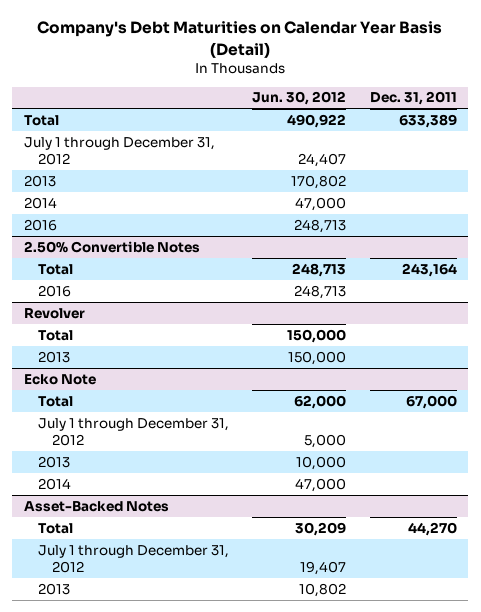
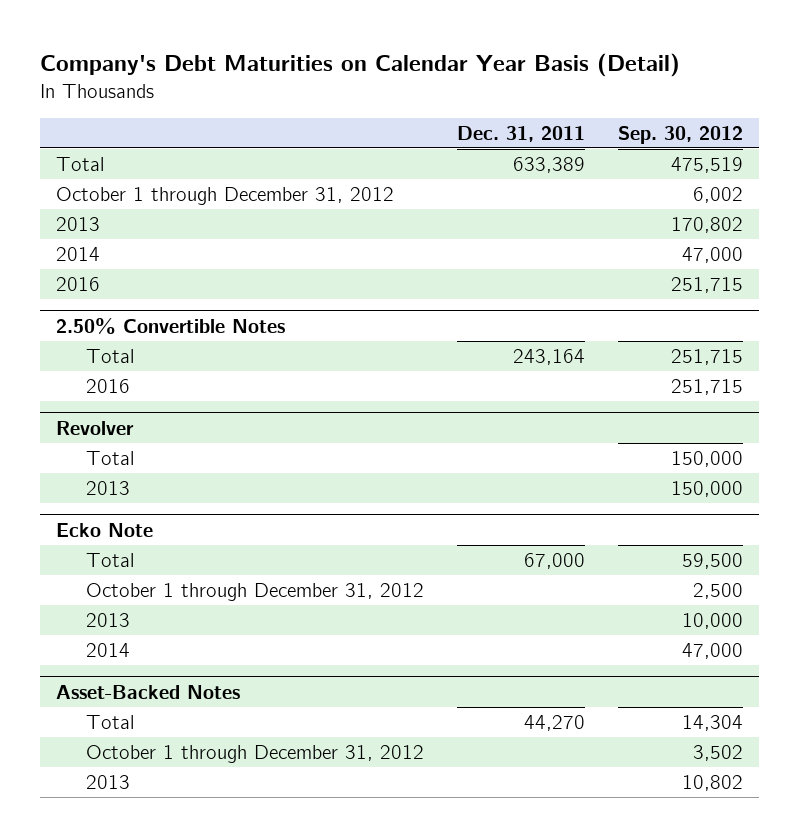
- | Jun. 30, 2012 | Dec. 31, 2011
+ | Dec. 31, 2011 | Sep. 30, 2012
- July 1 through December 31, 2012 | 24,407 |
+ October 1 through December 31, 2012 | | 6,002
@ Ecko Note
- July 1 through December 31, 2012 | 5,000 |
+ October 1 through December 31, 2012 | | 2,500
@ Asset-Backed Notes
- July 1 through December 31, 2012 | 19,407 |
+ October 1 through December 31, 2012 | | 3,502

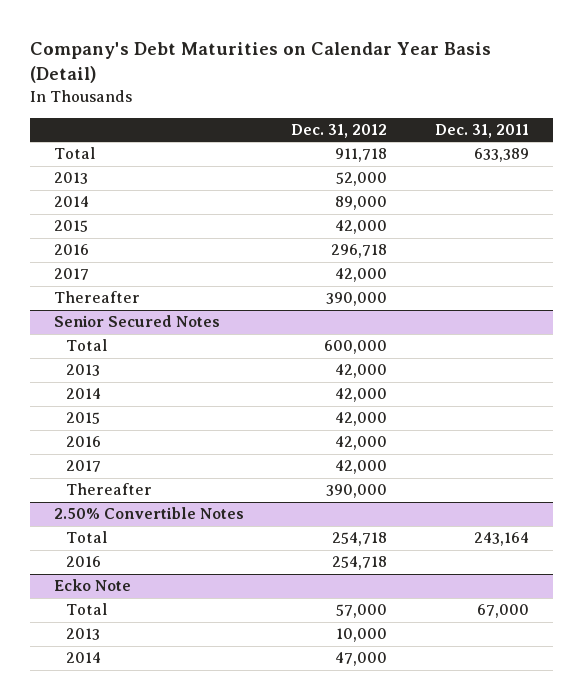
- | Dec. 31, 2011 | Sep. 30, 2012
+ | Dec. 31, 2012 | Dec. 31, 2011
- October 1 through December 31, 2012 | | 6,002
+ 2015 | 42,000 |
+ 2017 | 42,000 |
+ Thereafter | 390,000 |
+ Senior Secured Notes
+ Total | 600,000 |
+ 2013 | 42,000 |
+ 2014 | 42,000 |
+ 2015 | 42,000 |
+ 2016 | 42,000 |
+ 2017 | 42,000 |
+ Thereafter | 390,000 |
- Revolver
- Total | | 150,000
- 2013 | | 150,000
@ Ecko Note
- October 1 through December 31, 2012 | | 2,500
- Asset-Backed Notes
- Total | 44,270 | 14,304
- October 1 through December 31, 2012 | | 3,502
- 2013 | | 10,802

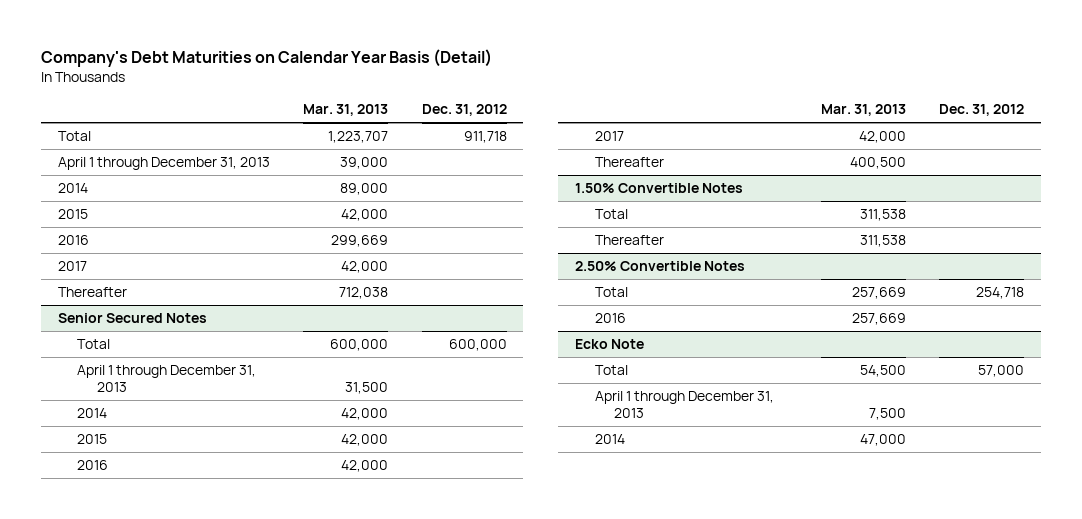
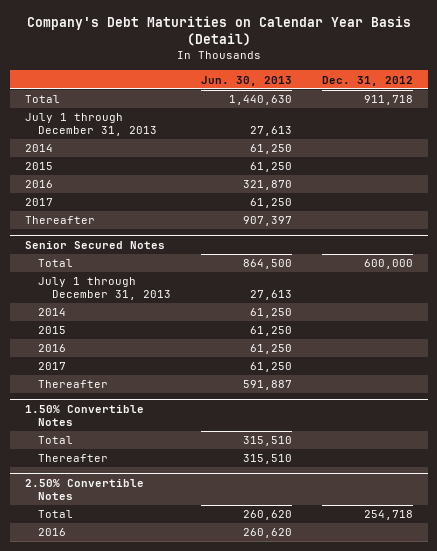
- | Mar. 31, 2013 | Dec. 31, 2012
+ | Jun. 30, 2013 | Dec. 31, 2012
- April 1 through December 31, 2013 | 39,000 |
+ July 1 through December 31, 2013 | 27,613 |
@ Senior Secured Notes
- April 1 through December 31, 2013 | 31,500 |
+ July 1 through December 31, 2013 | 27,613 |
- Ecko Note
- Total | 54,500 | 57,000
- April 1 through December 31, 2013 | 7,500 |
- 2014 | 47,000 |

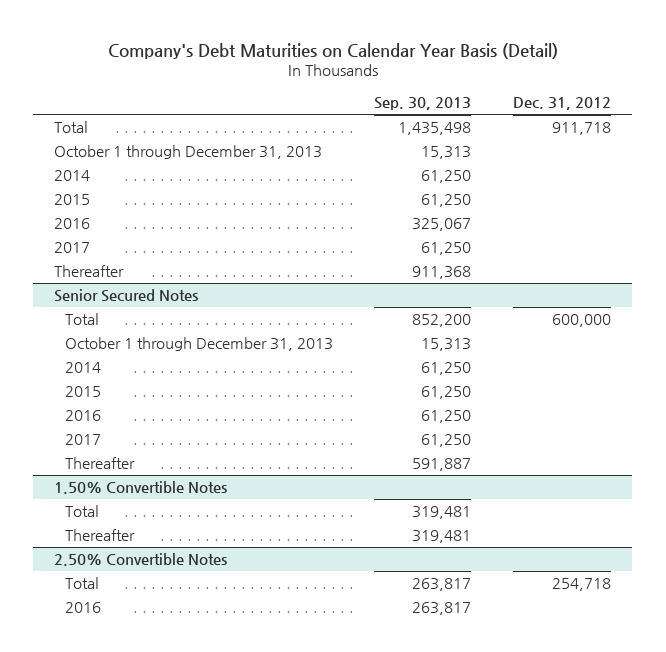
- | Jun. 30, 2013 | Dec. 31, 2012
+ | Sep. 30, 2013 | Dec. 31, 2012
- July 1 through December 31, 2013 | 27,613 |
+ October 1 through December 31, 2013 | 15,313 |
@ Senior Secured Notes
- July 1 through December 31, 2013 | 27,613 |
+ October 1 through December 31, 2013 | 15,313 |

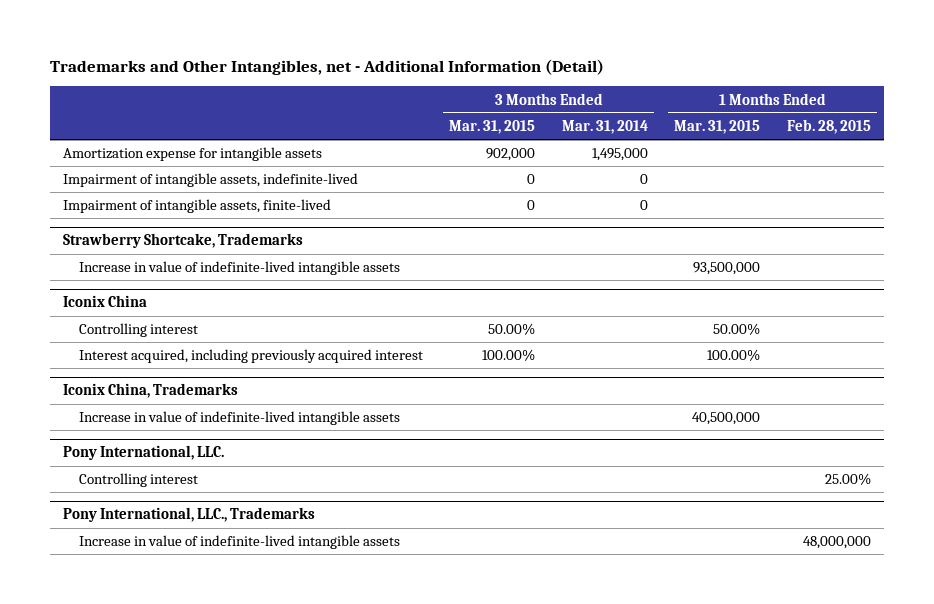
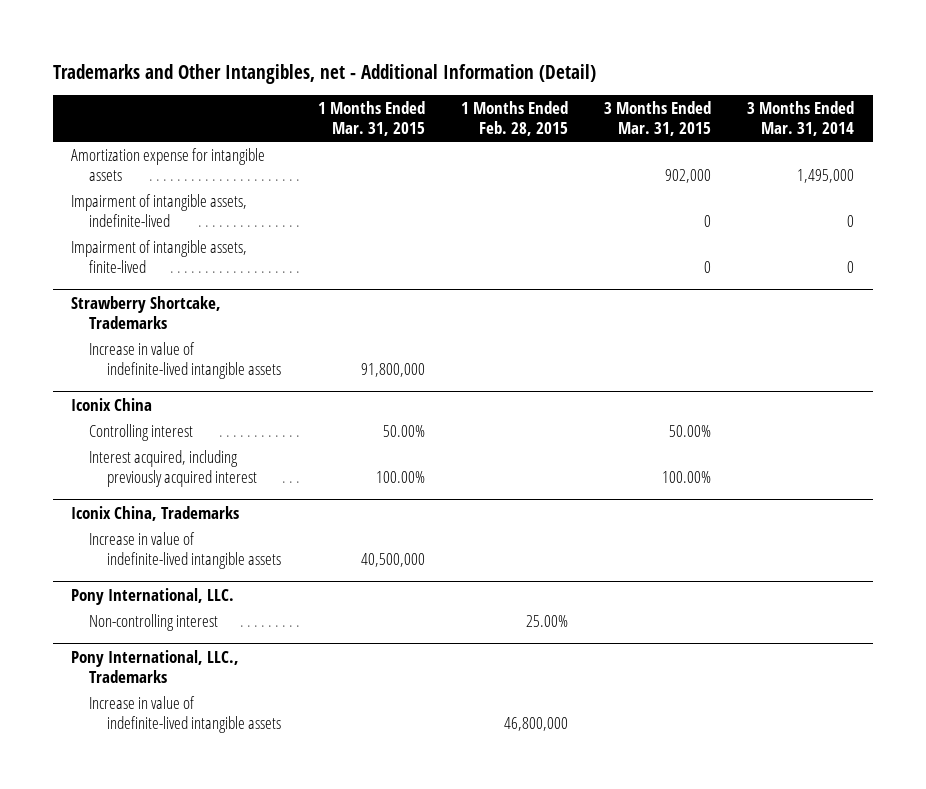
- | 3 Months Ended Mar. 31, 2015 | 3 Months Ended Mar. 31, 2014 | 1 Months Ended Mar. 31, 2015 | 1 Months Ended Feb. 28, 2015
+ | 1 Months Ended Mar. 31, 2015 | 1 Months Ended Feb. 28, 2015 | 3 Months Ended Mar. 31, 2015 | 3 Months Ended Mar. 31, 2014
@ Strawberry Shortcake, Trademarks
- Increase in value of indefinite-lived intangible assets | | | 93,500,000 |
+ Increase in value of indefinite-lived intangible assets | 91,800,000 | | |
@ Pony International, LLC.
- Controlling interest | | | | 25.00%
+ Non-controlling interest | | 25.00% | |
@ Pony International, LLC., Trademarks
- Increase in value of indefinite-lived intangible assets | | | | 48,000,000
+ Increase in value of indefinite-lived intangible assets | | 46,800,000 | |

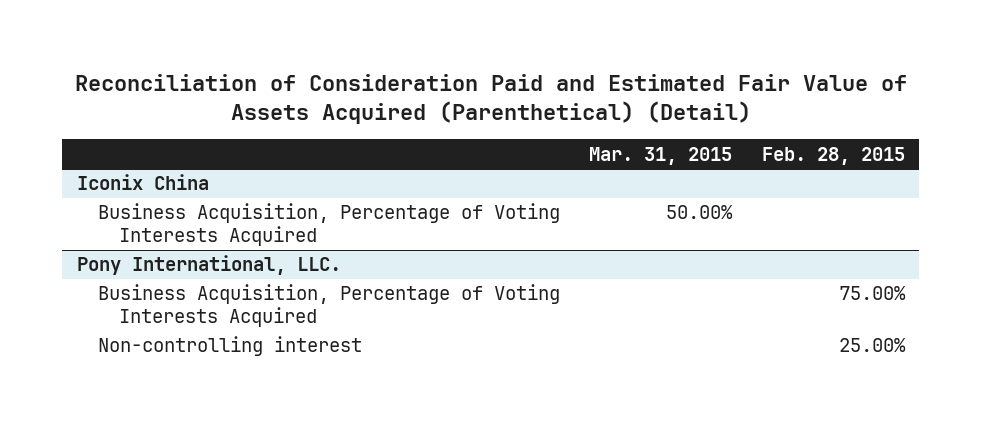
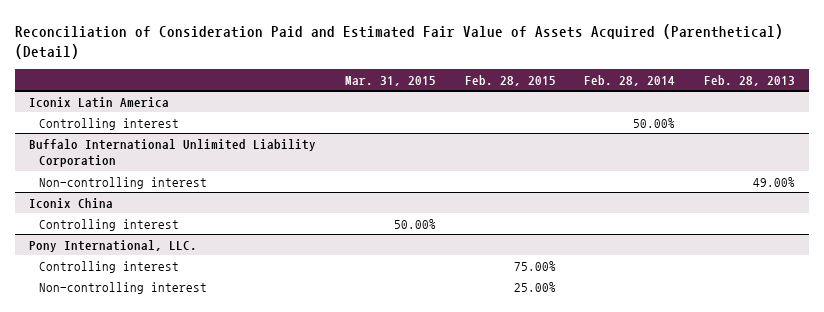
- | Mar. 31, 2015 | Feb. 28, 2015
+ | Mar. 31, 2015 | Feb. 28, 2015 | Feb. 28, 2014 | Feb. 28, 2013
+ Iconix Latin America
+ Controlling interest | | | 50.00% |
+ Buffalo International Unlimited Liability Corporation
+ Non-controlling interest | | | | 49.00%
@ Iconix China
- Business Acquisition, Percentage of Voting Interests Acquired | 50.00% |
+ Controlling interest | 50.00% | | |
@ Pony International, LLC.
- Business Acquisition, Percentage of Voting Interests Acquired | | 75.00%
+ Controlling interest | | 75.00% | |

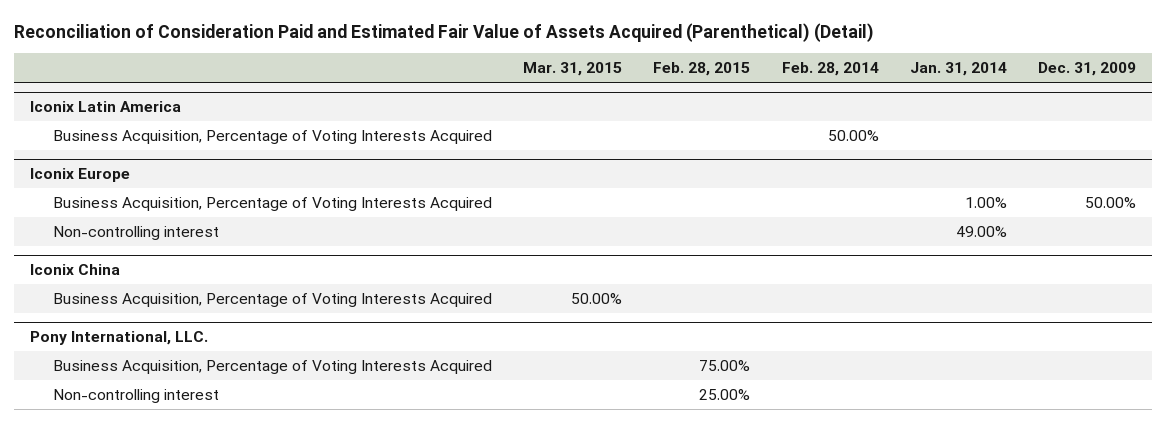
- | Mar. 31, 2015 | Feb. 28, 2015 | Feb. 28, 2014 | Feb. 28, 2013
+ | Mar. 31, 2015 | Feb. 28, 2015 | Feb. 28, 2014 | Jan. 31, 2014 | Dec. 31, 2009
@ Iconix Latin America
- Controlling interest | | | 50.00% |
- Buffalo International Unlimited Liability Corporation
- Non-controlling interest | | | | 49.00%
@ Iconix Latin America
+ Business Acquisition, Percentage of Voting Interests Acquired | | | 50.00% | |
+ Iconix Europe
+ Business Acquisition, Percentage of Voting Interests Acquired | | | | 1.00% | 50.00%
+ Non-controlling interest | | | | 49.00% |
@ Iconix China
- Controlling interest | 50.00% | | |
+ Business Acquisition, Percentage of Voting Interests Acquired | 50.00% | | | |
@ Pony International, LLC.
- Controlling interest | | 75.00% | |
+ Business Acquisition, Percentage of Voting Interests Acquired | | 75.00% | | |

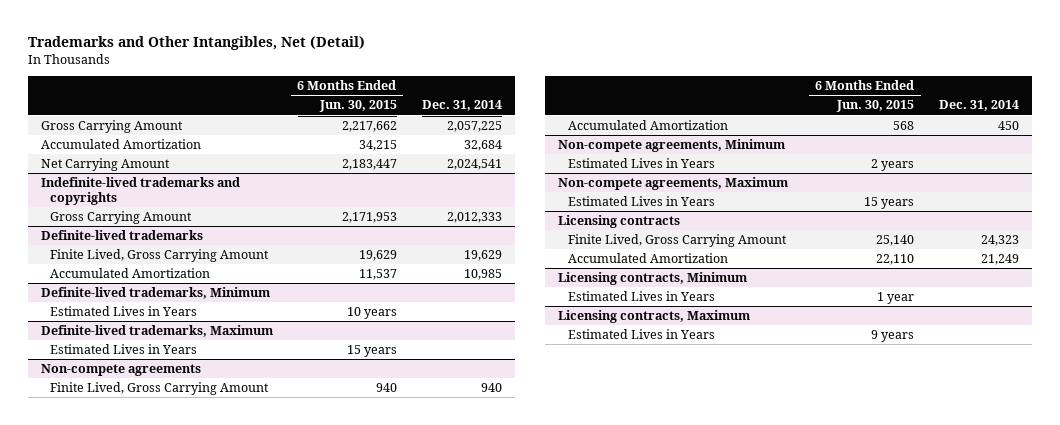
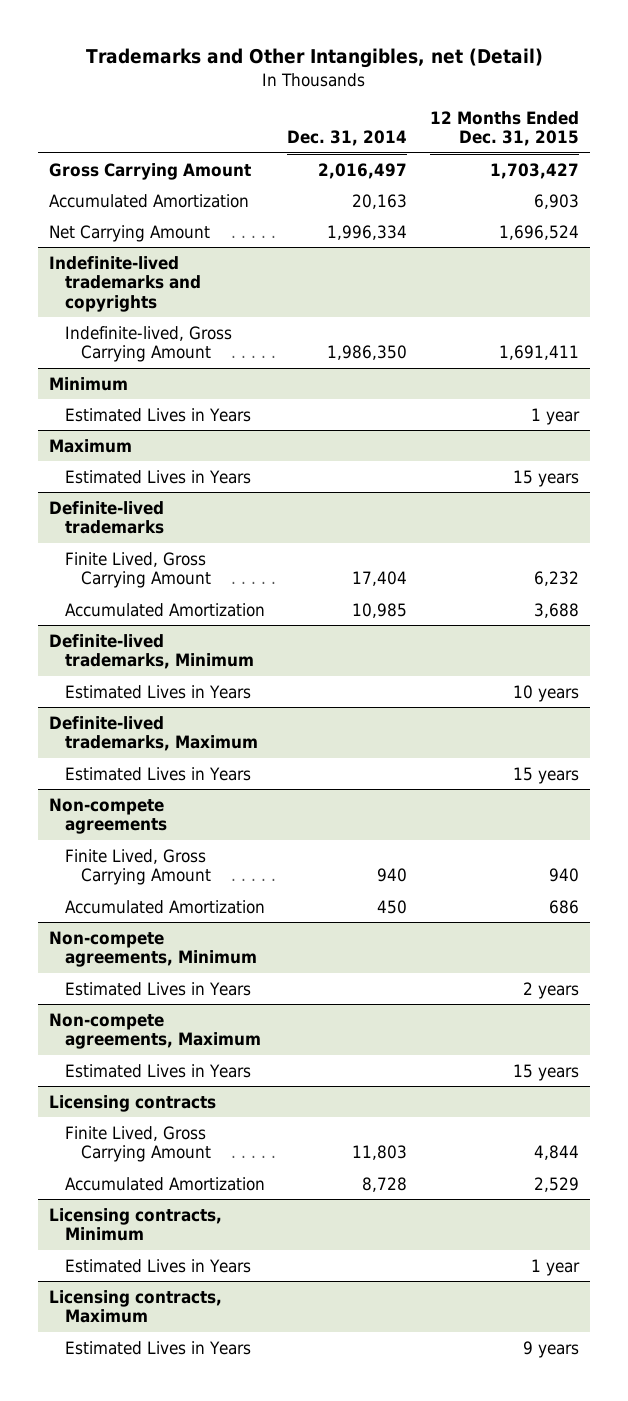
- Trademarks and Other Intangibles, Net (Detail)
+ Trademarks and Other Intangibles, net (Detail)
- | 6 Months Ended Jun. 30, 2015 | Dec. 31, 2014
+ | Dec. 31, 2014 | 12 Months Ended Dec. 31, 2015
- Gross Carrying Amount | 2,217,662 | 2,057,225
- Accumulated Amortization | 34,215 | 32,684
- Net Carrying Amount | 2,183,447 | 2,024,541
+ Gross Carrying Amount | 2,016,497 | 1,703,427
+ Accumulated Amortization | 20,163 | 6,903
+ Net Carrying Amount | 1,996,334 | 1,696,524
@ Indefinite-lived trademarks and copyrights
- Gross Carrying Amount | 2,171,953 | 2,012,333
+ Indefinite-lived, Gross Carrying Amount | 1,986,350 | 1,691,411
+ Minimum
+ Estimated Lives in Years | | 1 year
+ Maximum
+ Estimated Lives in Years | | 15 years
@ Definite-lived trademarks
- Finite Lived, Gross Carrying Amount | 19,629 | 19,629
+ Finite Lived, Gross Carrying Amount | 17,404 | 6,232
@ Licensing contracts
- Finite Lived, Gross Carrying Amount | 25,140 | 24,323
- Accumulated Amortization | 22,110 | 21,249
+ Finite Lived, Gross Carrying Amount | 11,803 | 4,844
+ Accumulated Amortization | 8,728 | 2,529

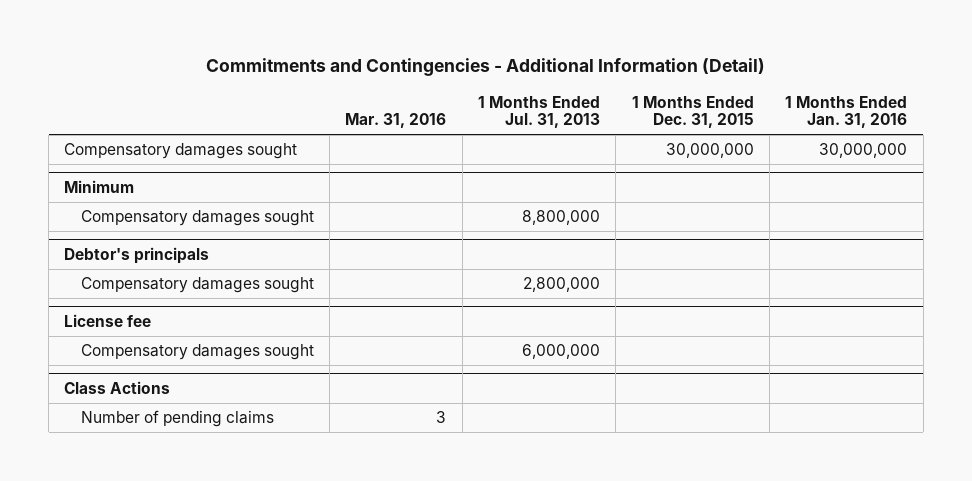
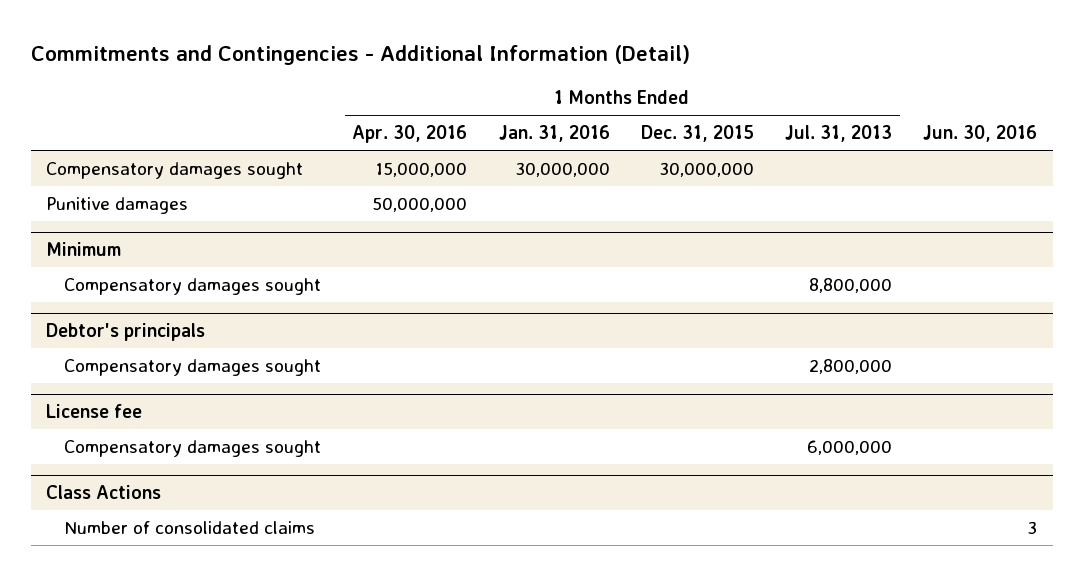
- | Mar. 31, 2016 | 1 Months Ended Jul. 31, 2013 | 1 Months Ended Dec. 31, 2015 | 1 Months Ended Jan. 31, 2016
+ | 1 Months Ended Apr. 30, 2016 | 1 Months Ended Jan. 31, 2016 | 1 Months Ended Dec. 31, 2015 | 1 Months Ended Jul. 31, 2013 | Jun. 30, 2016
+ Punitive damages | 50,000,000 | | | |
@ Class Actions
- Number of pending claims | 3 | | |
+ Number of consolidated claims | | | | | 3

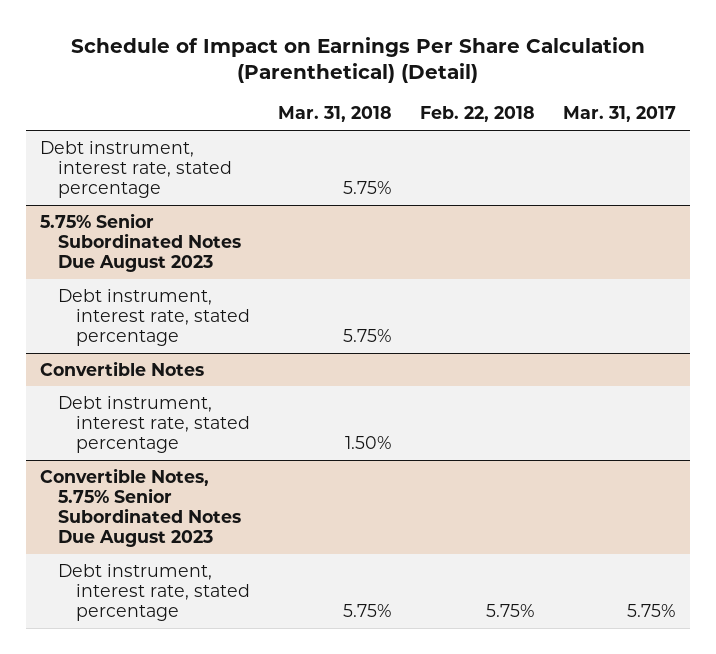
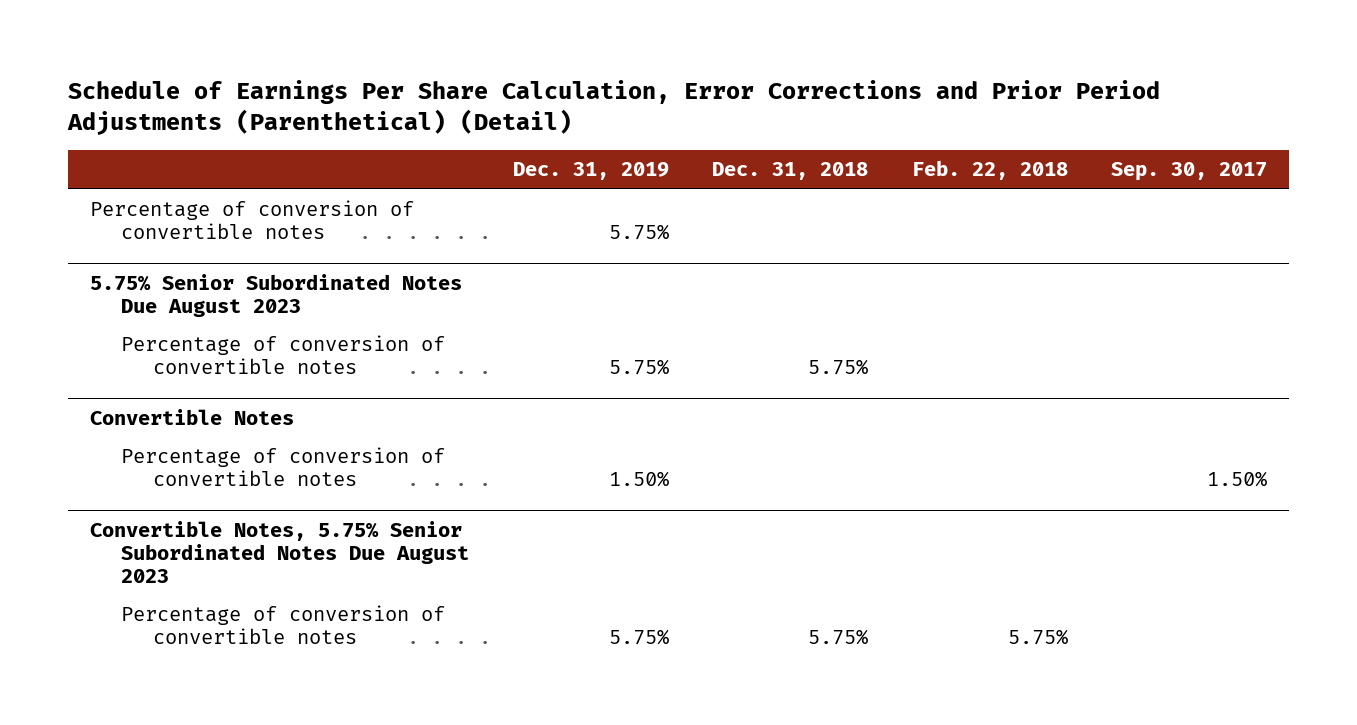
- Schedule of Impact on Earnings Per Share Calculation (Parenthetical) (Detail)
+ Schedule of Earnings Per Share Calculation, Error Corrections and Prior Period Adjustments (Parenthetical) (Detail)
- | Mar. 31, 2018 | Feb. 22, 2018 | Mar. 31, 2017
+ | Dec. 31, 2019 | Dec. 31, 2018 | Feb. 22, 2018 | Sep. 30, 2017
- Debt instrument, interest rate, stated percentage | 5.75% | |
+ Percentage of conversion of convertible notes | 5.75% | | |
@ 5.75% Senior Subordinated Notes Due August 2023
- Debt instrument, interest rate, stated percentage | 5.75% | |
+ Percentage of conversion of convertible notes | 5.75% | 5.75% | |
@ Convertible Notes
- Debt instrument, interest rate, stated percentage | 1.50% | |
+ Percentage of conversion of convertible notes | 1.50% | | | 1.50%
@ Convertible Notes, 5.75% Senior Subordinated Notes Due August 2023
- Debt instrument, interest rate, stated percentage | 5.75% | 5.75% | 5.75%
+ Percentage of conversion of convertible notes | 5.75% | 5.75% | 5.75% |

